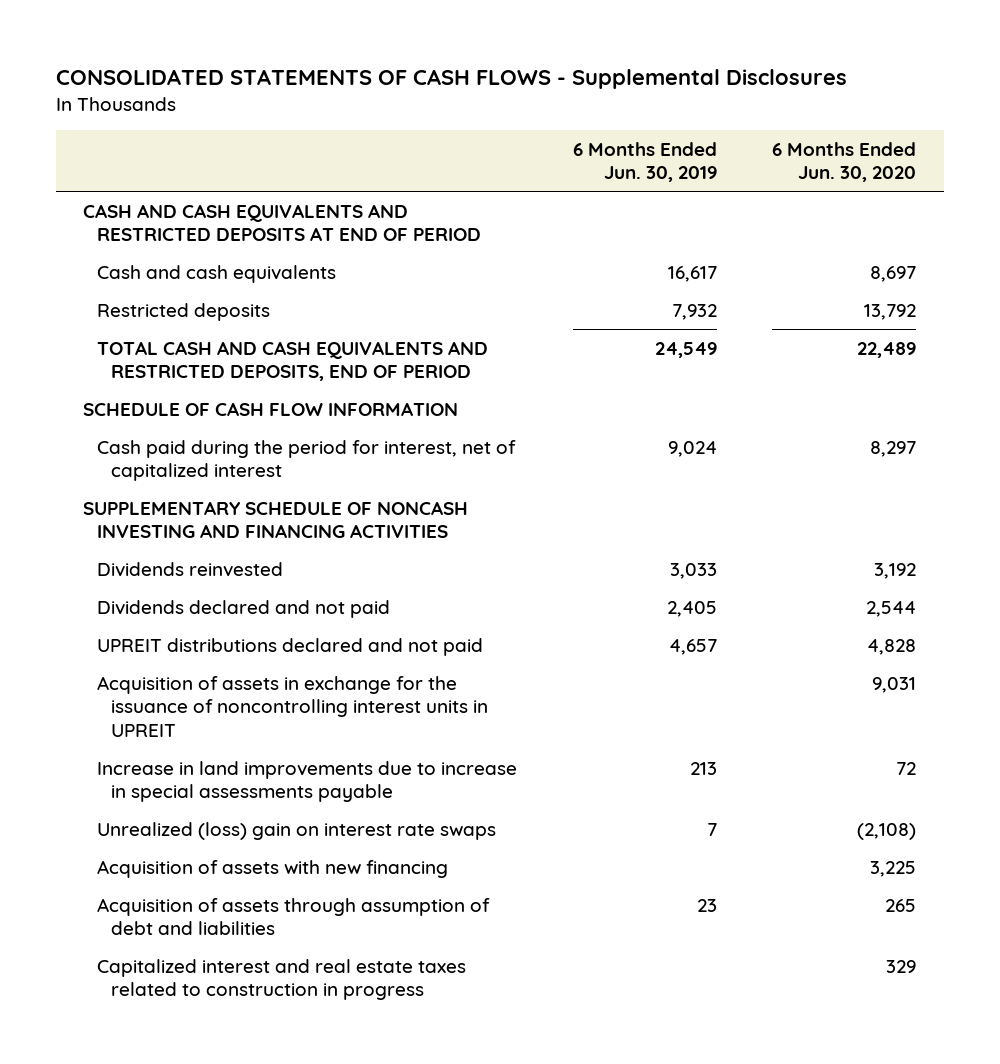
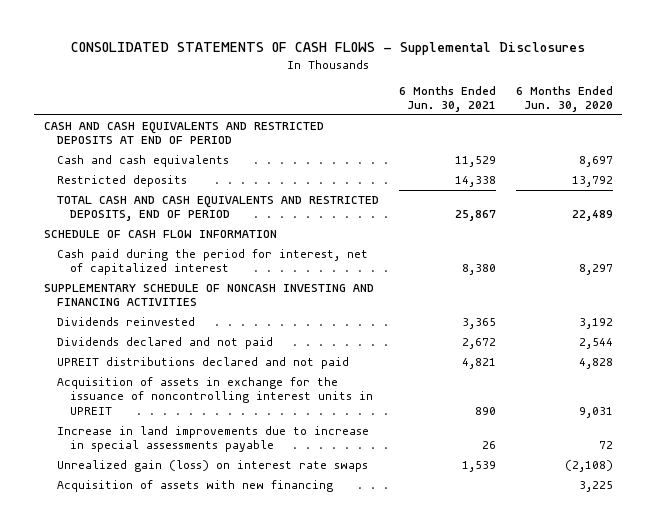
- | 6 Months Ended Jun. 30, 2019 | 6 Months Ended Jun. 30, 2020
+ | 6 Months Ended Jun. 30, 2021 | 6 Months Ended Jun. 30, 2020
- Unrealized (loss) gain on interest rate swaps | 7 | (2,108)
+ Unrealized gain (loss) on interest rate swaps | 1,539 | (2,108)
- Acquisition of assets through assumption of debt and liabilities | 23 | 265
- Capitalized interest and real estate taxes related to construction in progress | | 329

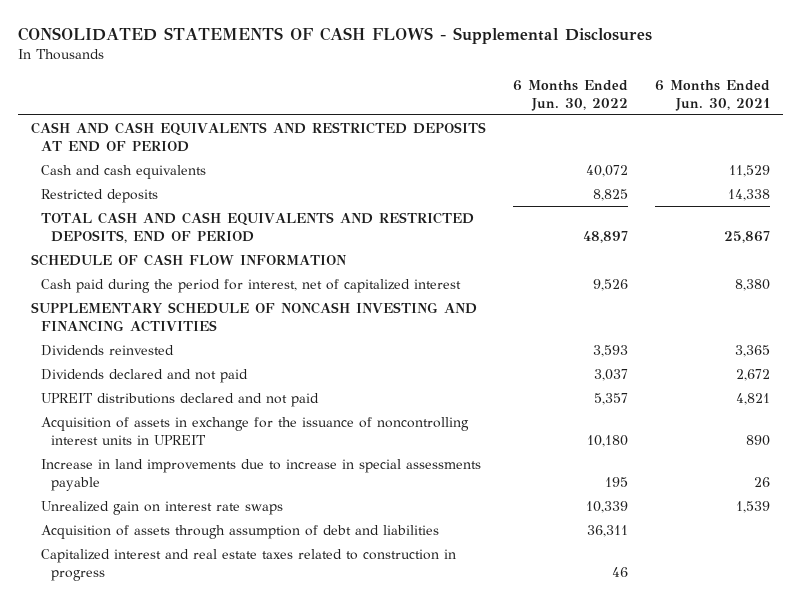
- | 6 Months Ended Jun. 30, 2021 | 6 Months Ended Jun. 30, 2020
+ | 6 Months Ended Jun. 30, 2022 | 6 Months Ended Jun. 30, 2021
- Unrealized gain (loss) on interest rate swaps | 1,539 | (2,108)
- Acquisition of assets with new financing | | 3,225
+ Unrealized gain on interest rate swaps | 10,339 | 1,539
+ Acquisition of assets through assumption of debt and liabilities | 36,311 |
+ Capitalized interest and real estate taxes related to construction in progress | 46 |

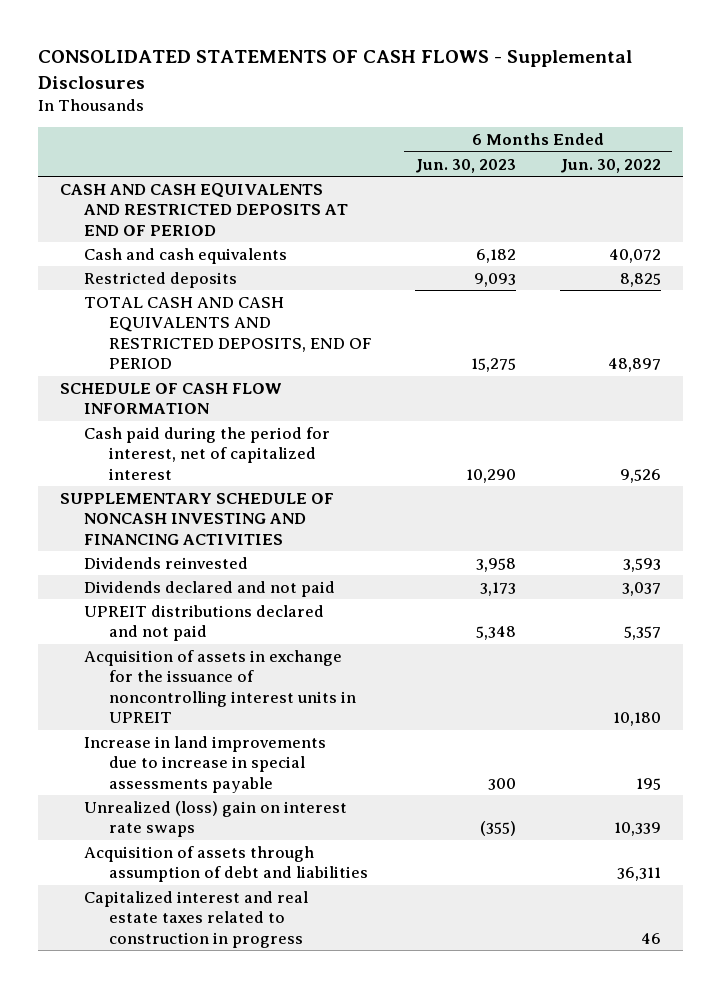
- | 6 Months Ended Jun. 30, 2022 | 6 Months Ended Jun. 30, 2021
+ | 6 Months Ended Jun. 30, 2023 | 6 Months Ended Jun. 30, 2022
- Unrealized gain on interest rate swaps | 10,339 | 1,539
+ Unrealized (loss) gain on interest rate swaps | (355) | 10,339

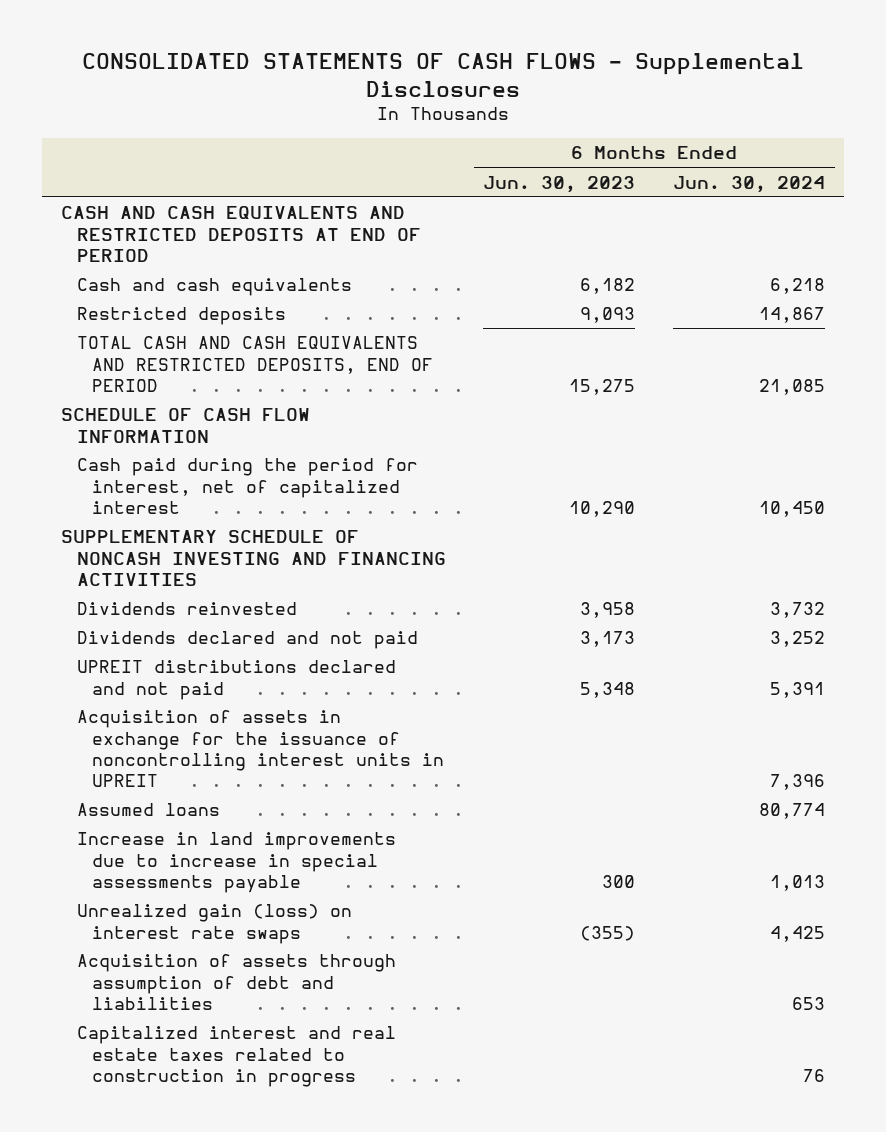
- | 6 Months Ended Jun. 30, 2023 | 6 Months Ended Jun. 30, 2022
+ | 6 Months Ended Jun. 30, 2023 | 6 Months Ended Jun. 30, 2024
+ Assumed loans | | 80,774
- Unrealized (loss) gain on interest rate swaps | (355) | 10,339
+ Unrealized gain (loss) on interest rate swaps | (355) | 4,425

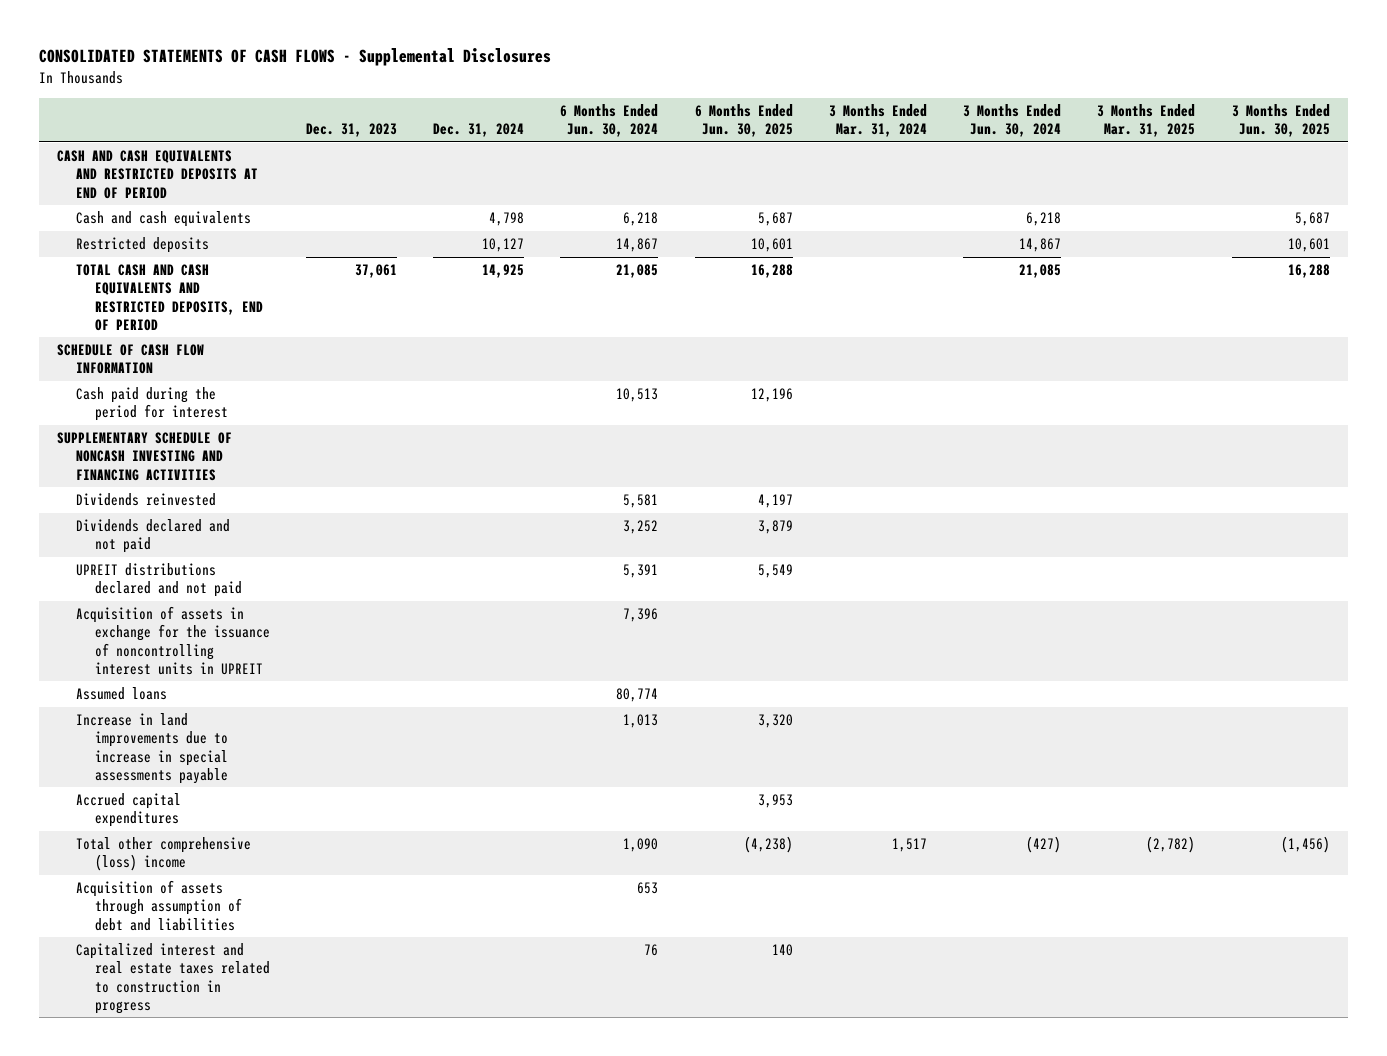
- | 6 Months Ended Jun. 30, 2023 | 6 Months Ended Jun. 30, 2024
+ | Dec. 31, 2023 | Dec. 31, 2024 | 6 Months Ended Jun. 30, 2024 | 6 Months Ended Jun. 30, 2025 | 3 Months Ended Mar. 31, 2024 | 3 Months Ended Jun. 30, 2024 | 3 Months Ended Mar. 31, 2025 | 3 Months Ended Jun. 30, 2025
- Cash paid during the period for interest, net of capitalized interest | 10,290 | 10,450
+ Cash paid during the period for interest | | | 10,513 | 12,196 | | | |
- Dividends reinvested | 3,958 | 3,732
+ Dividends reinvested | | | 5,581 | 4,197 | | | |
- Unrealized gain (loss) on interest rate swaps | (355) | 4,425
+ Accrued capital expenditures | | | | 3,953 | | | |
+ Total other comprehensive (loss) income | | | 1,090 | (4,238) | 1,517 | (427) | (2,782) | (1,456)

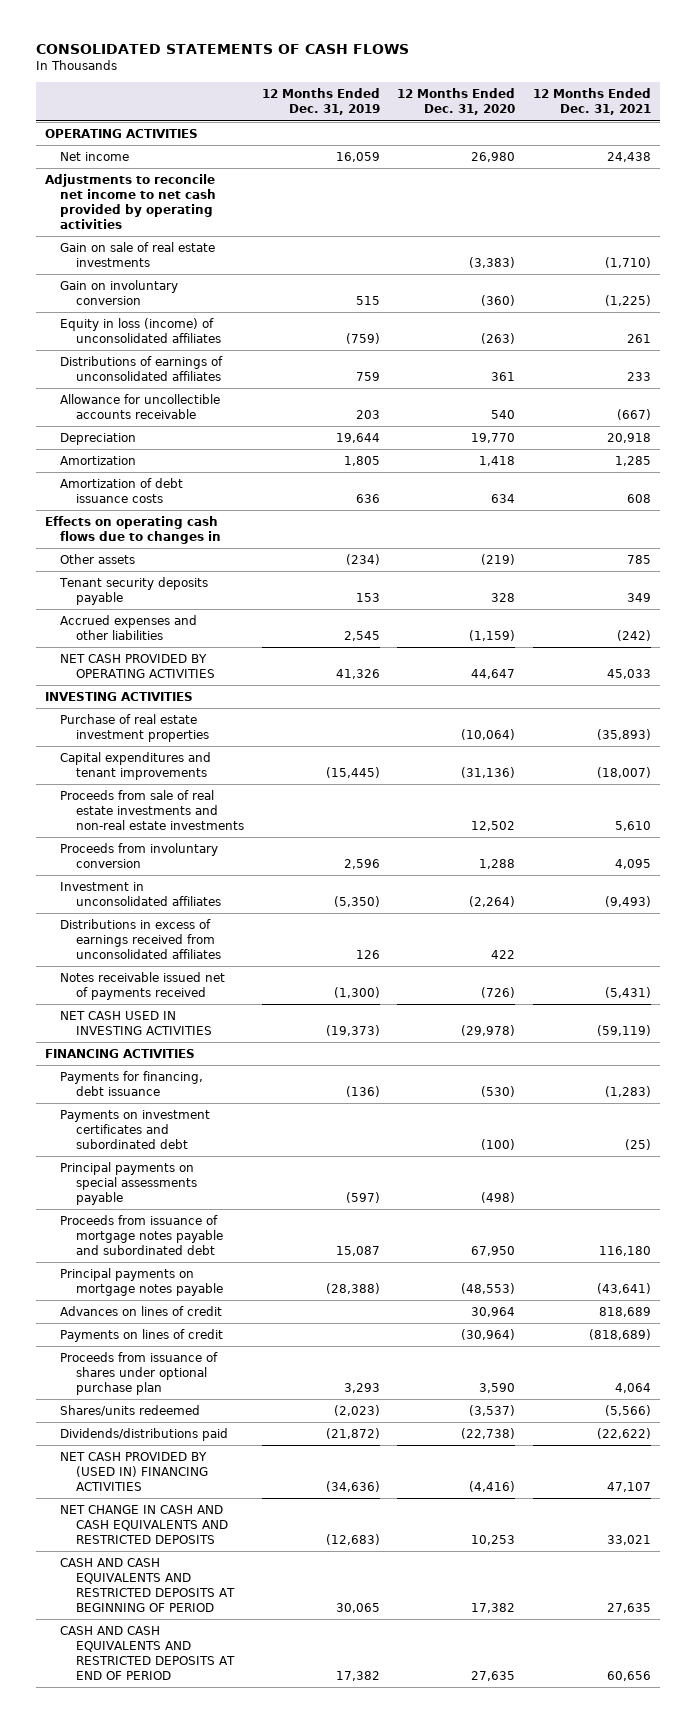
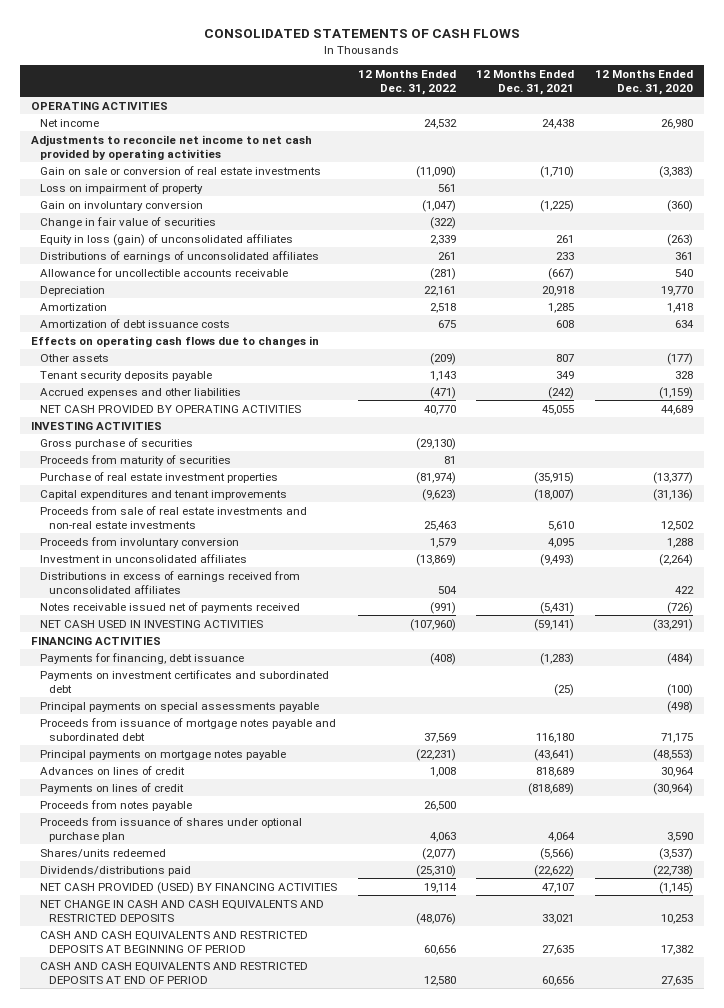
- | 12 Months Ended Dec. 31, 2019 | 12 Months Ended Dec. 31, 2020 | 12 Months Ended Dec. 31, 2021
+ | 12 Months Ended Dec. 31, 2022 | 12 Months Ended Dec. 31, 2021 | 12 Months Ended Dec. 31, 2020
- Gain on sale of real estate investments | | (3,383) | (1,710)
+ Gain on sale or conversion of real estate investments | (11,090) | (1,710) | (3,383)
+ Loss on impairment of property | 561 | |
- Equity in loss (income) of unconsolidated affiliates | (759) | (263) | 261
+ Change in fair value of securities | (322) | |
+ Equity in loss (gain) of unconsolidated affiliates | 2,339 | 261 | (263)
- Other assets | (234) | (219) | 785
+ Other assets | (209) | 807 | (177)
- NET CASH PROVIDED BY OPERATING ACTIVITIES | 41,326 | 44,647 | 45,033
+ NET CASH PROVIDED BY OPERATING ACTIVITIES | 40,770 | 45,055 | 44,689
- Purchase of real estate investment properties | | (10,064) | (35,893)
+ Gross purchase of securities | (29,130) | |
+ Proceeds from maturity of securities | 81 | |
+ Purchase of real estate investment properties | (81,974) | (35,915) | (13,377)
- NET CASH USED IN INVESTING ACTIVITIES | (19,373) | (29,978) | (59,119)
+ NET CASH USED IN INVESTING ACTIVITIES | (107,960) | (59,141) | (33,291)
- Payments for financing, debt issuance | (136) | (530) | (1,283)
+ Payments for financing, debt issuance | (408) | (1,283) | (484)
- Proceeds from issuance of mortgage notes payable and subordinated debt | 15,087 | 67,950 | 116,180
+ Proceeds from issuance of mortgage notes payable and subordinated debt | 37,569 | 116,180 | 71,175
+ Proceeds from notes payable | 26,500 | |
- NET CASH PROVIDED BY (USED IN) FINANCING ACTIVITIES | (34,636) | (4,416) | 47,107
+ NET CASH PROVIDED (USED) BY FINANCING ACTIVITIES | 19,114 | 47,107 | (1,145)

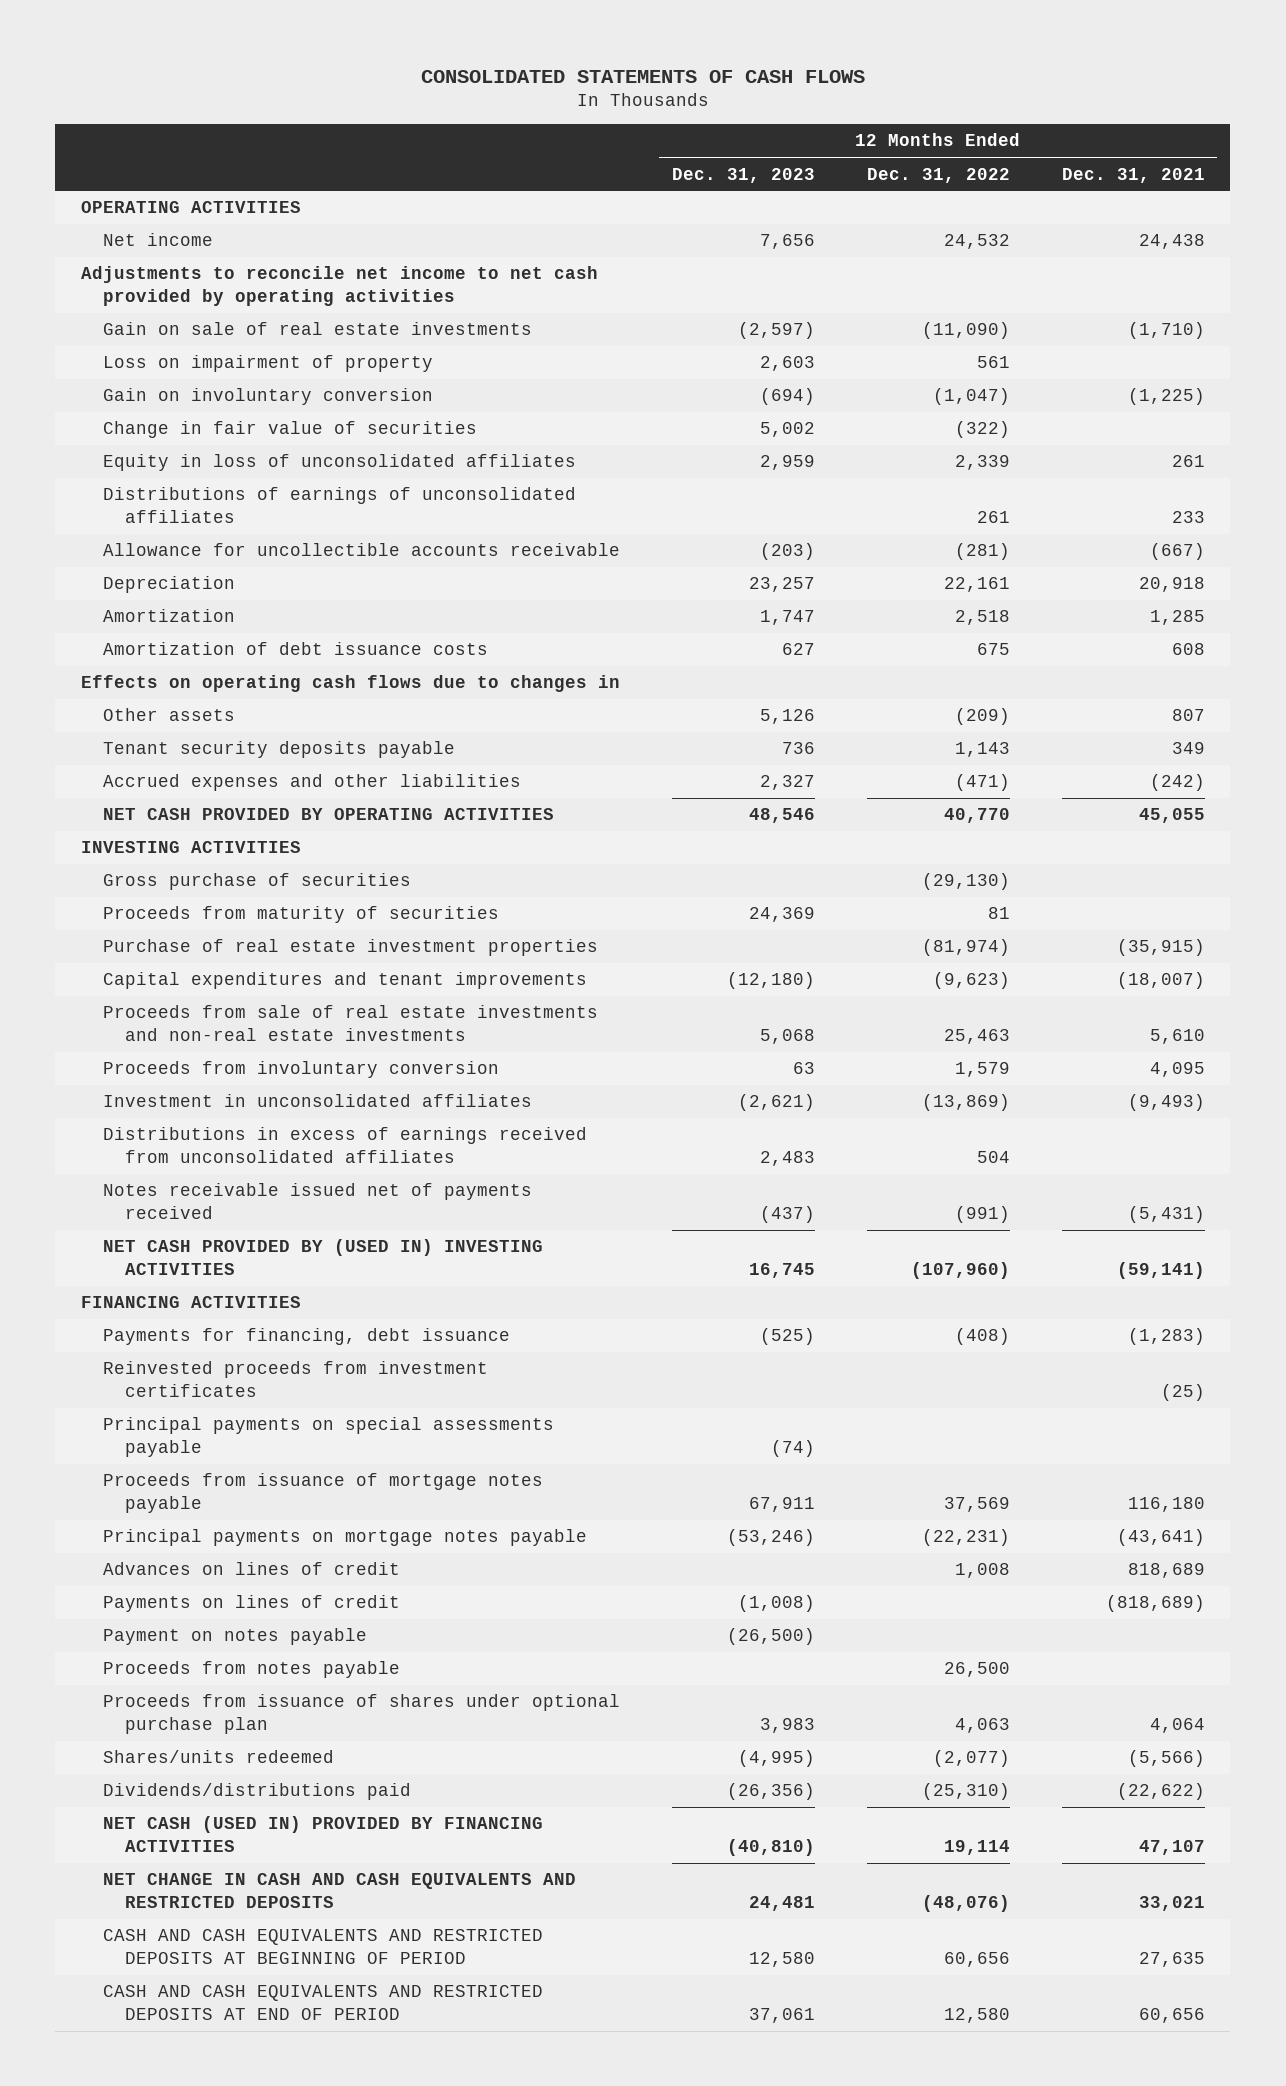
- | 12 Months Ended Dec. 31, 2022 | 12 Months Ended Dec. 31, 2021 | 12 Months Ended Dec. 31, 2020
+ | 12 Months Ended Dec. 31, 2023 | 12 Months Ended Dec. 31, 2022 | 12 Months Ended Dec. 31, 2021
- Gain on sale or conversion of real estate investments | (11,090) | (1,710) | (3,383)
+ Gain on sale of real estate investments | (2,597) | (11,090) | (1,710)
- Equity in loss (gain) of unconsolidated affiliates | 2,339 | 261 | (263)
+ Equity in loss of unconsolidated affiliates | 2,959 | 2,339 | 261
- NET CASH USED IN INVESTING ACTIVITIES | (107,960) | (59,141) | (33,291)
+ NET CASH PROVIDED BY (USED IN) INVESTING ACTIVITIES | 16,745 | (107,960) | (59,141)
- Payments on investment certificates and subordinated debt | | (25) | (100)
+ Reinvested proceeds from investment certificates | | | (25)
- Proceeds from issuance of mortgage notes payable and subordinated debt | 37,569 | 116,180 | 71,175
+ Proceeds from issuance of mortgage notes payable | 67,911 | 37,569 | 116,180
+ Payment on notes payable | (26,500) | |
- NET CASH PROVIDED (USED) BY FINANCING ACTIVITIES | 19,114 | 47,107 | (1,145)
+ NET CASH (USED IN) PROVIDED BY FINANCING ACTIVITIES | (40,810) | 19,114 | 47,107

